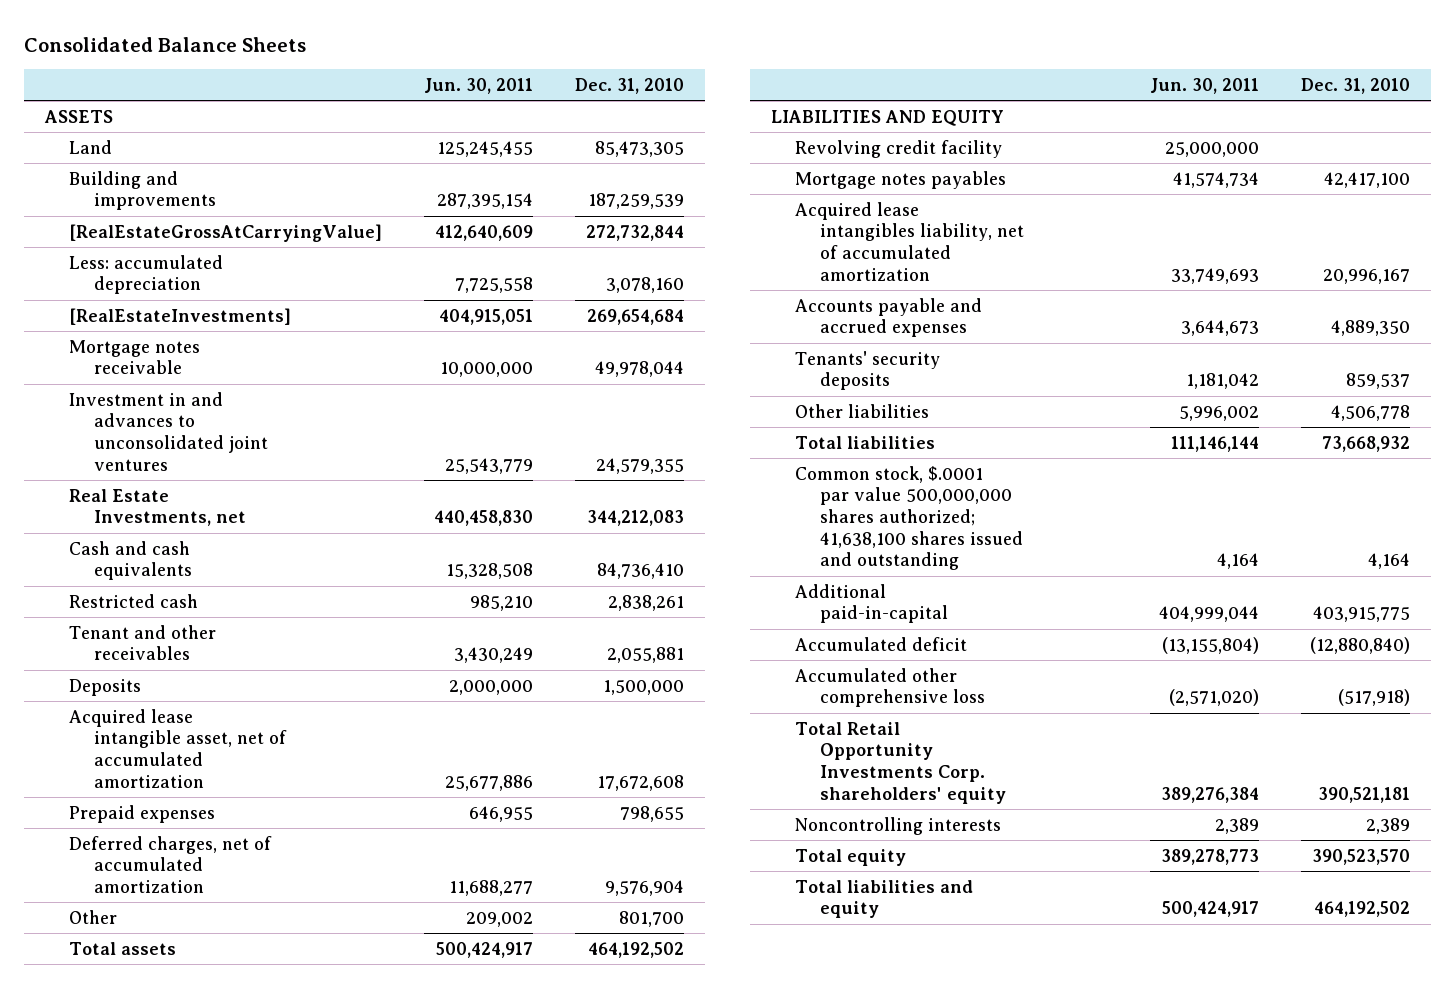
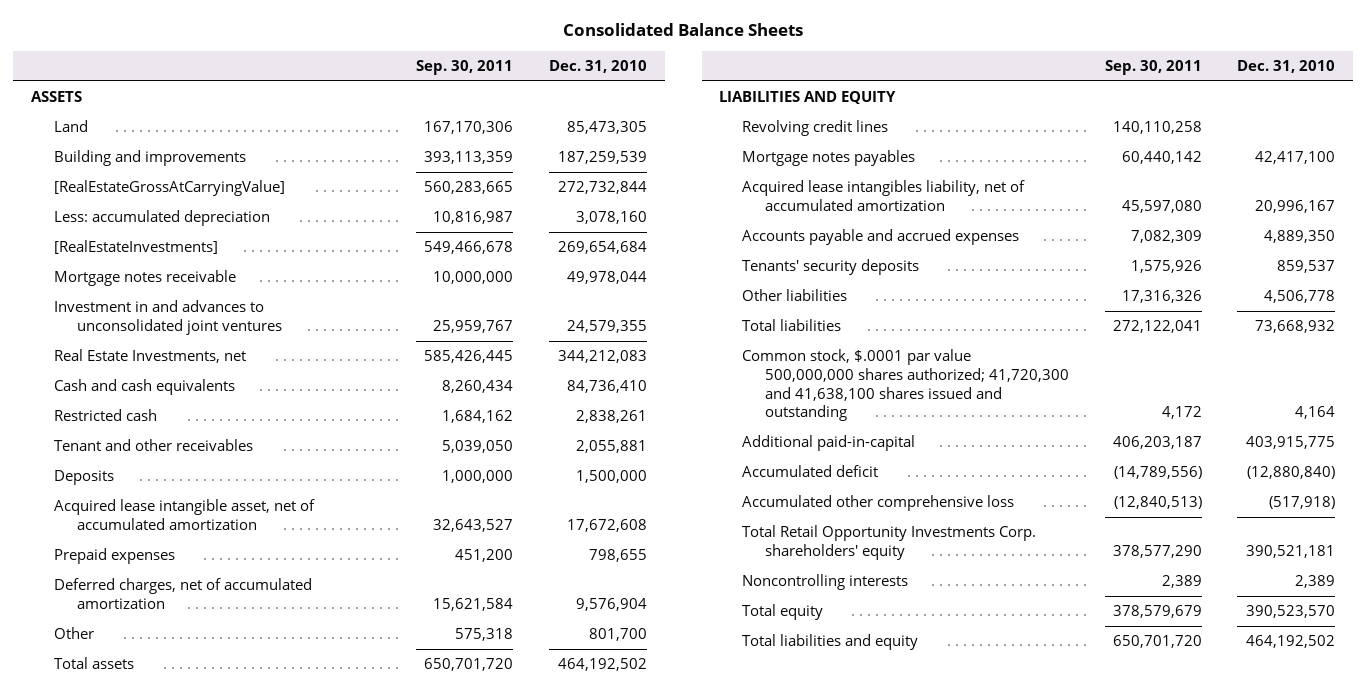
- | Jun. 30, 2011 | Dec. 31, 2010
+ | Sep. 30, 2011 | Dec. 31, 2010
- Revolving credit facility | 25,000,000 |
+ Revolving credit lines | 140,110,258 |
- Common stock, $.0001 par value 500,000,000 shares authorized; 41,638,100 shares issued and outstanding | 4,164 | 4,164
+ Common stock, $.0001 par value 500,000,000 shares authorized; 41,720,300 and 41,638,100 shares issued and outstanding | 4,172 | 4,164

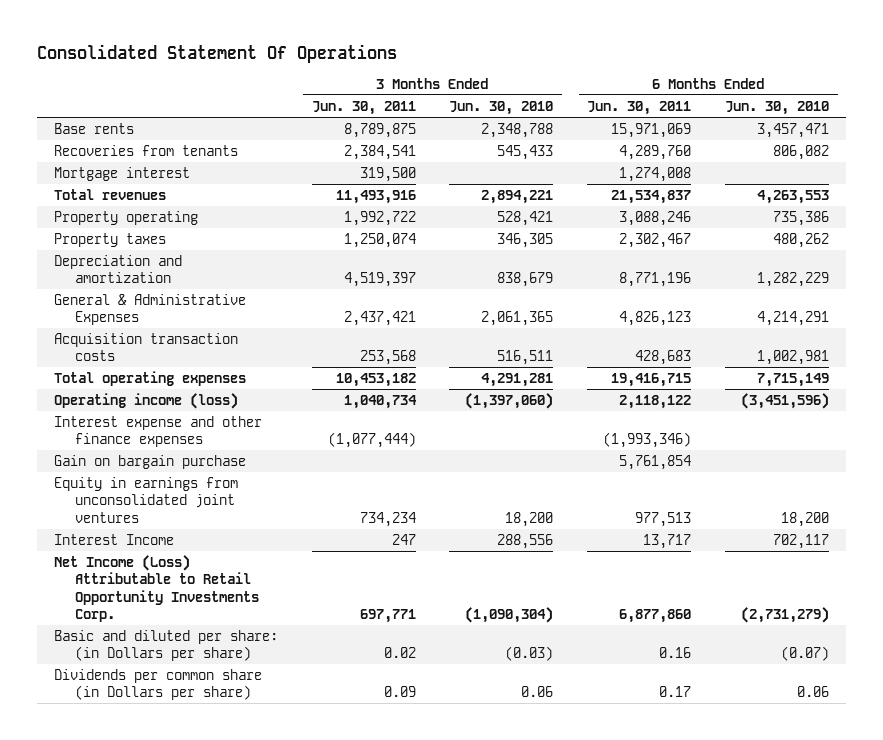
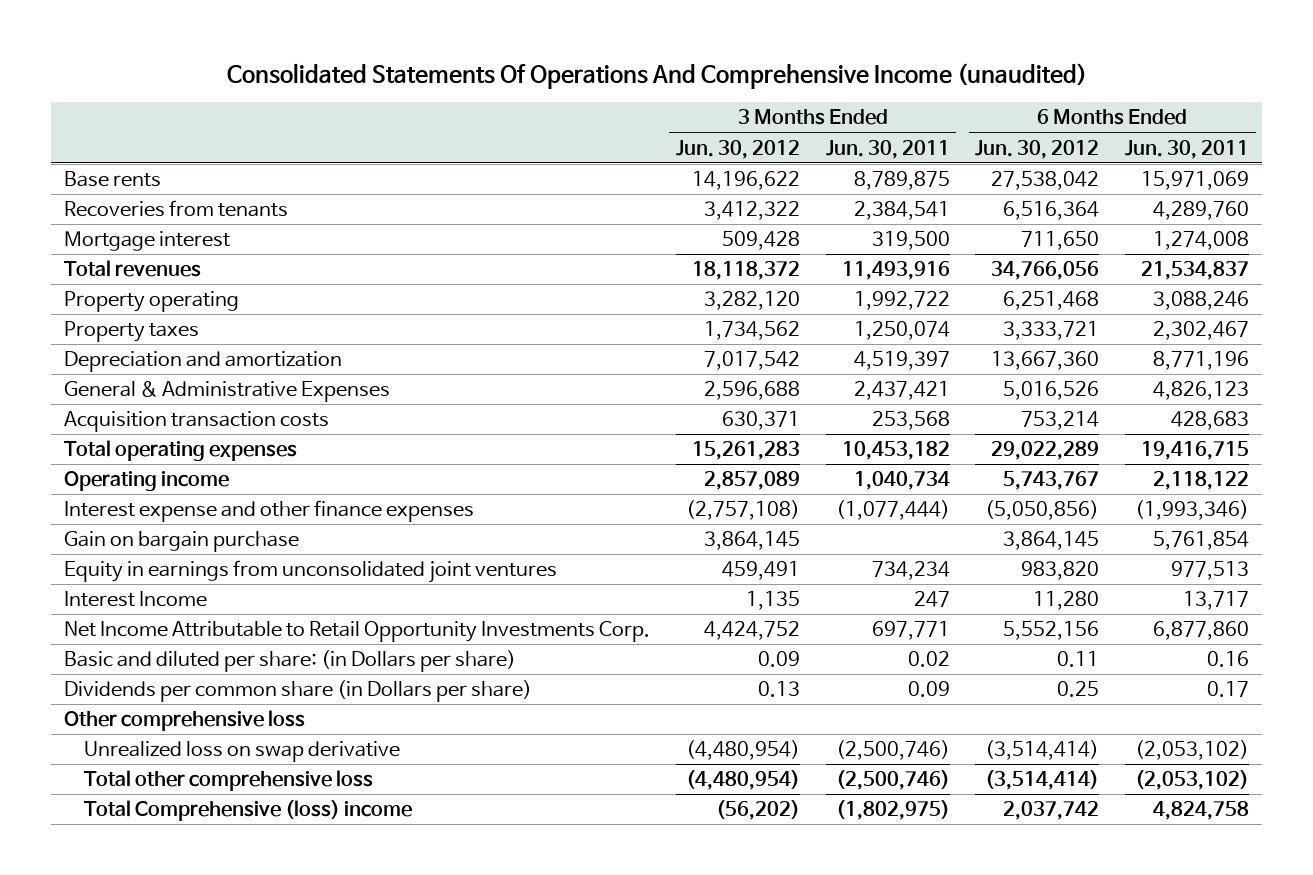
- Consolidated Statement Of Operations
+ Consolidated Statements Of Operations And Comprehensive Income (unaudited)
- | 3 Months Ended Jun. 30, 2011 | 3 Months Ended Jun. 30, 2010 | 6 Months Ended Jun. 30, 2011 | 6 Months Ended Jun. 30, 2010
+ | 3 Months Ended Jun. 30, 2012 | 3 Months Ended Jun. 30, 2011 | 6 Months Ended Jun. 30, 2012 | 6 Months Ended Jun. 30, 2011
- Operating income (loss) | 1,040,734 | (1,397,060) | 2,118,122 | (3,451,596)
+ Operating income | 2,857,089 | 1,040,734 | 5,743,767 | 2,118,122
- Net Income (Loss) Attributable to Retail Opportunity Investments Corp. | 697,771 | (1,090,304) | 6,877,860 | (2,731,279)
+ Net Income Attributable to Retail Opportunity Investments Corp. | 4,424,752 | 697,771 | 5,552,156 | 6,877,860
+ Other comprehensive loss
+ Unrealized loss on swap derivative | (4,480,954) | (2,500,746) | (3,514,414) | (2,053,102)
+ Total other comprehensive loss | (4,480,954) | (2,500,746) | (3,514,414) | (2,053,102)
+ Total Comprehensive (loss) income | (56,202) | (1,802,975) | 2,037,742 | 4,824,758

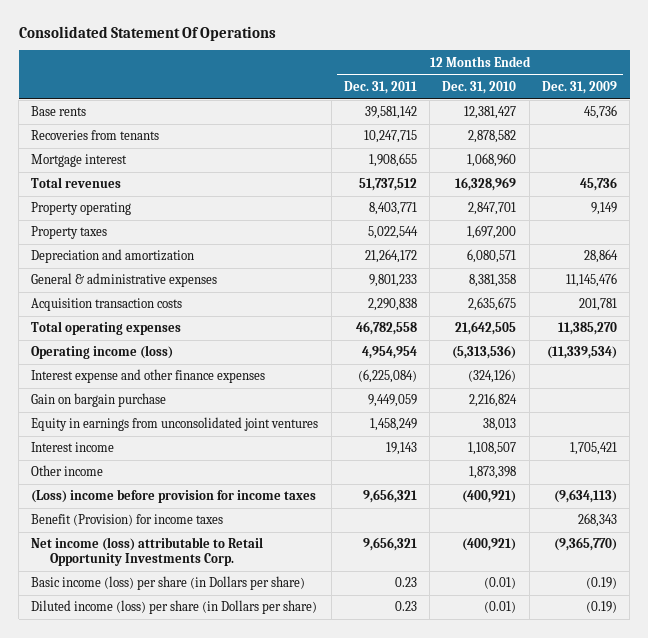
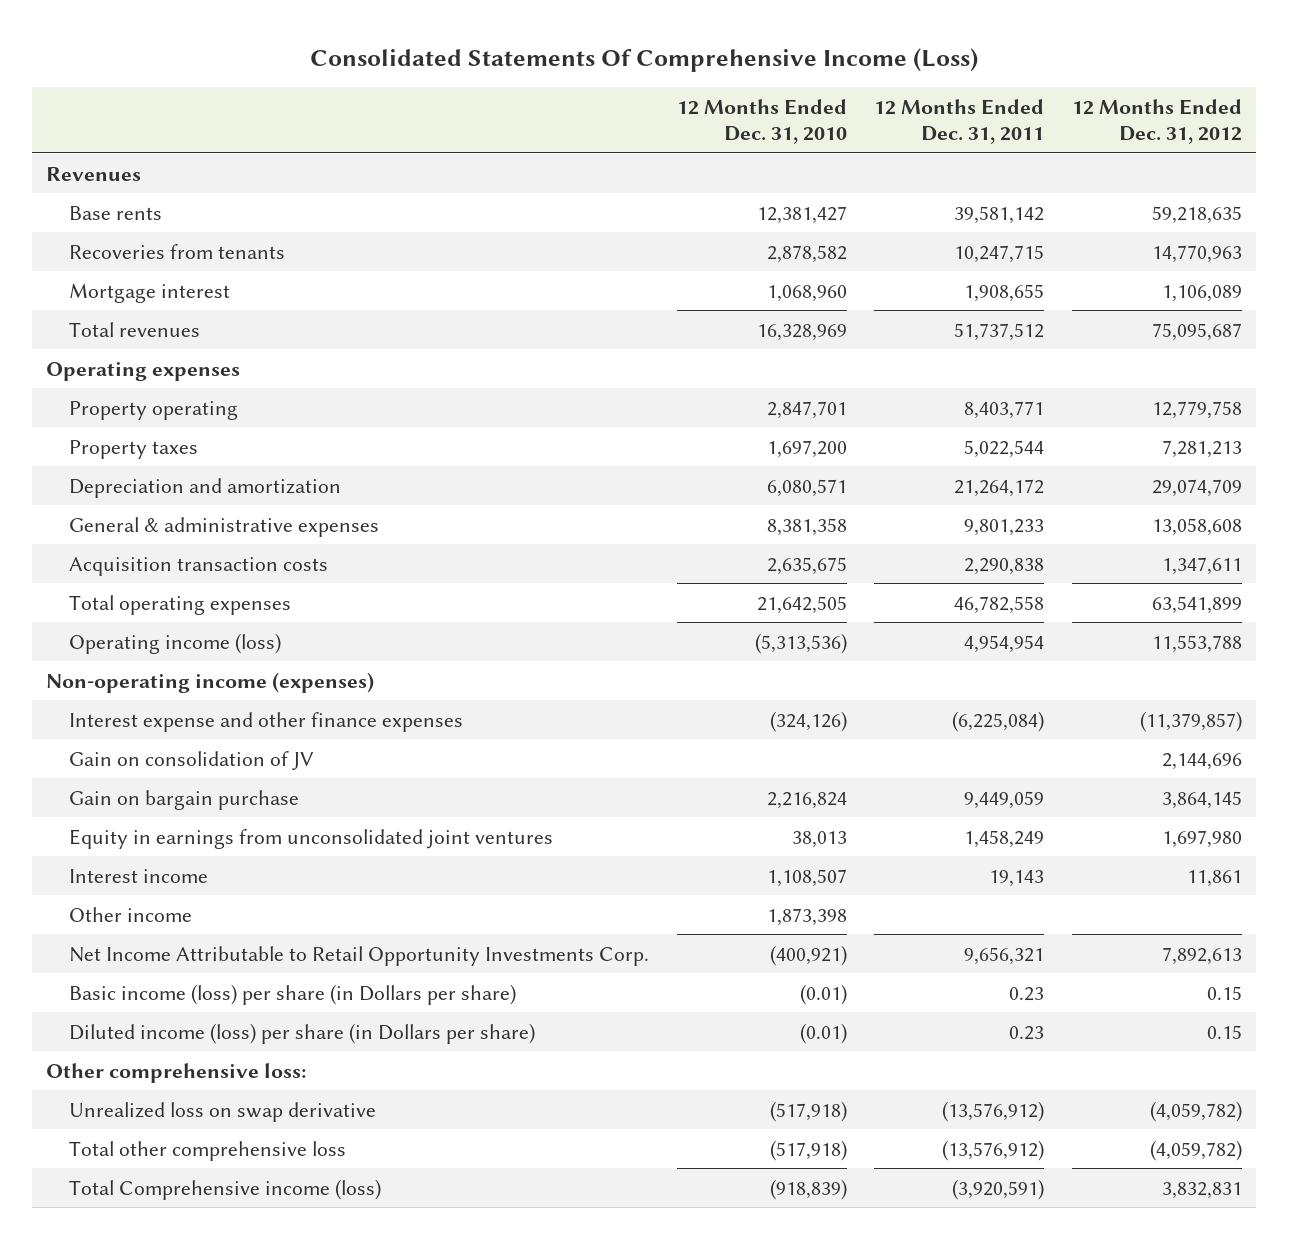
- Consolidated Statement Of Operations
+ Consolidated Statements Of Comprehensive Income (Loss)
- | 12 Months Ended Dec. 31, 2011 | 12 Months Ended Dec. 31, 2010 | 12 Months Ended Dec. 31, 2009
+ | 12 Months Ended Dec. 31, 2010 | 12 Months Ended Dec. 31, 2011 | 12 Months Ended Dec. 31, 2012
+ Revenues
+ Operating expenses
+ Non-operating income (expenses)
+ Gain on consolidation of JV | | | 2,144,696
- (Loss) income before provision for income taxes | 9,656,321 | (400,921) | (9,634,113)
- Benefit (Provision) for income taxes | | | 268,343
- Net income (loss) attributable to Retail Opportunity Investments Corp. | 9,656,321 | (400,921) | (9,365,770)
+ Net Income Attributable to Retail Opportunity Investments Corp. | (400,921) | 9,656,321 | 7,892,613
+ Other comprehensive loss:
+ Unrealized loss on swap derivative | (517,918) | (13,576,912) | (4,059,782)
+ Total other comprehensive loss | (517,918) | (13,576,912) | (4,059,782)
+ Total Comprehensive income (loss) | (918,839) | (3,920,591) | 3,832,831

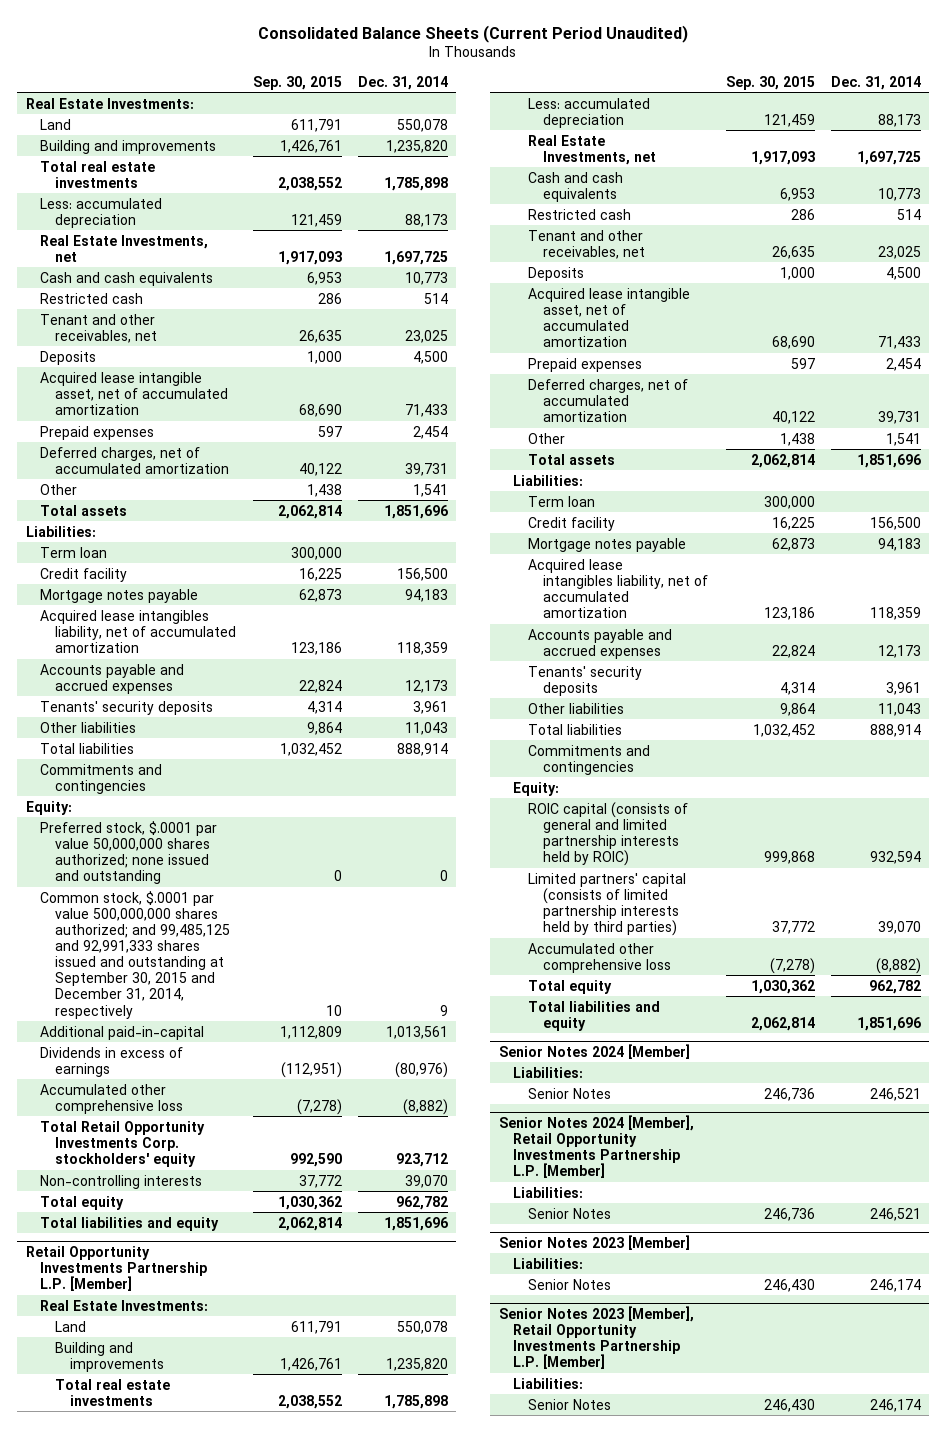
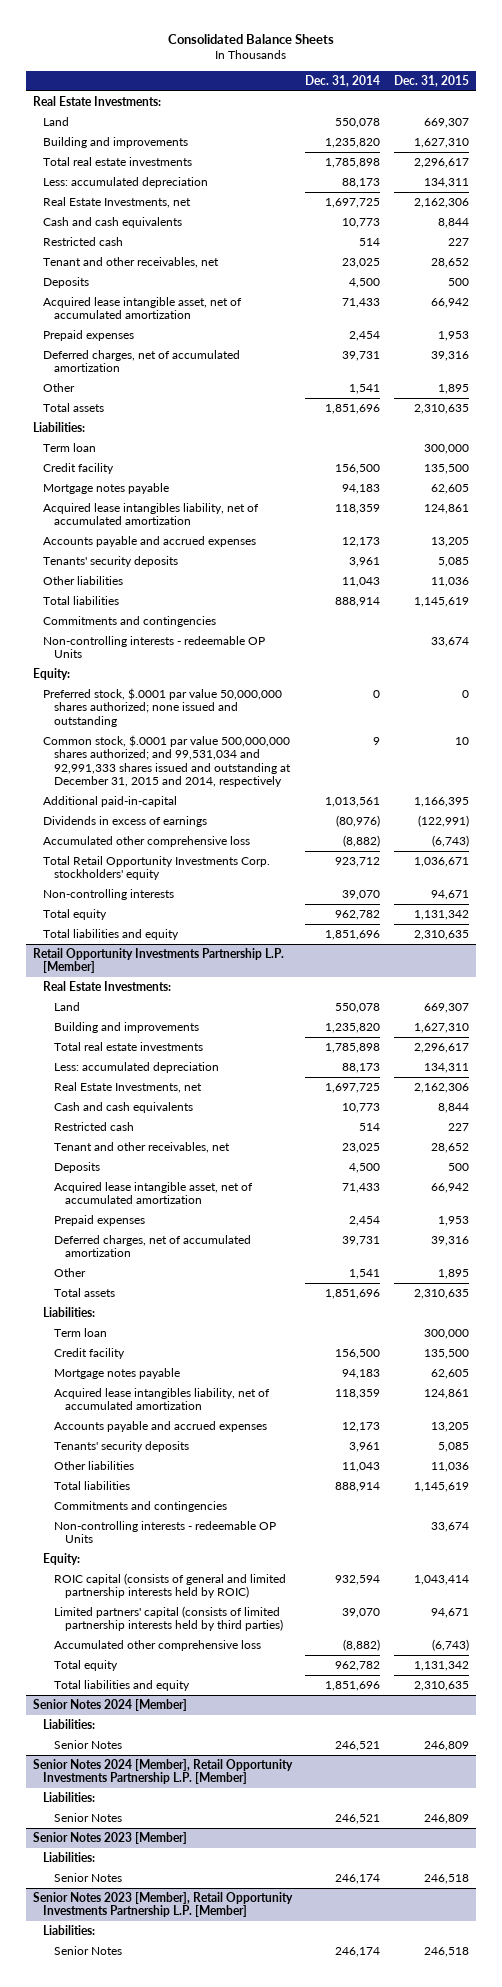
- Consolidated Balance Sheets (Current Period Unaudited)
+ Consolidated Balance Sheets
- | Sep. 30, 2015 | Dec. 31, 2014
+ | Dec. 31, 2014 | Dec. 31, 2015
+ Non-controlling interests - redeemable OP Units | | 33,674
- Common stock, $.0001 par value 500,000,000 shares authorized; and 99,485,125 and 92,991,333 shares issued and outstanding at September 30, 2015 and December 31, 2014, respectively | 10 | 9
+ Common stock, $.0001 par value 500,000,000 shares authorized; and 99,531,034 and 92,991,333 shares issued and outstanding at December 31, 2015 and 2014, respectively | 9 | 10
@ Retail Opportunity Investments Partnership L.P. [Member]
+ Non-controlling interests - redeemable OP Units | | 33,674

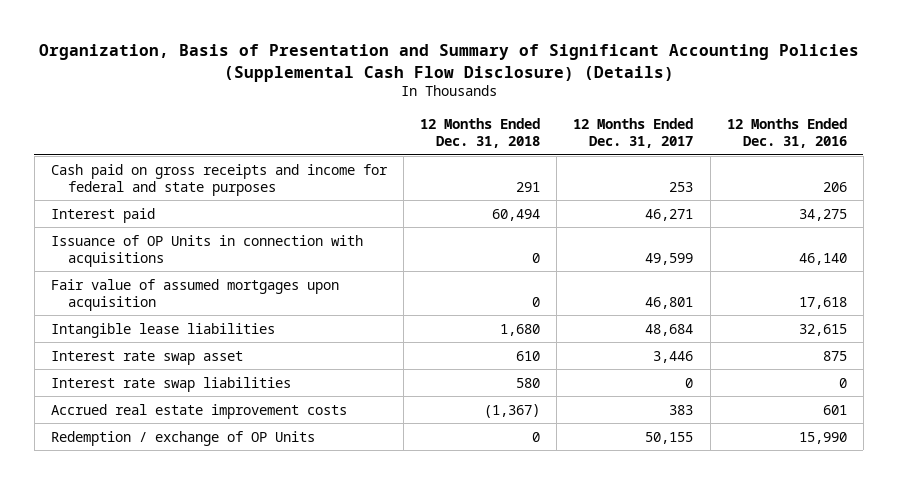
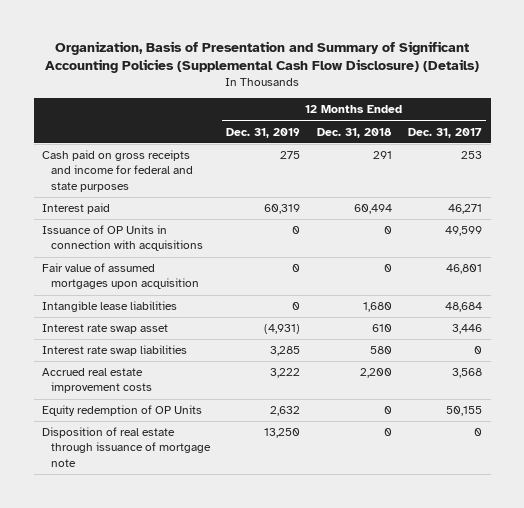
- | 12 Months Ended Dec. 31, 2018 | 12 Months Ended Dec. 31, 2017 | 12 Months Ended Dec. 31, 2016
+ | 12 Months Ended Dec. 31, 2019 | 12 Months Ended Dec. 31, 2018 | 12 Months Ended Dec. 31, 2017
- Accrued real estate improvement costs | (1,367) | 383 | 601
- Redemption / exchange of OP Units | 0 | 50,155 | 15,990
+ Accrued real estate improvement costs | 3,222 | 2,200 | 3,568
+ Equity redemption of OP Units | 2,632 | 0 | 50,155
+ Disposition of real estate through issuance of mortgage note | 13,250 | 0 | 0

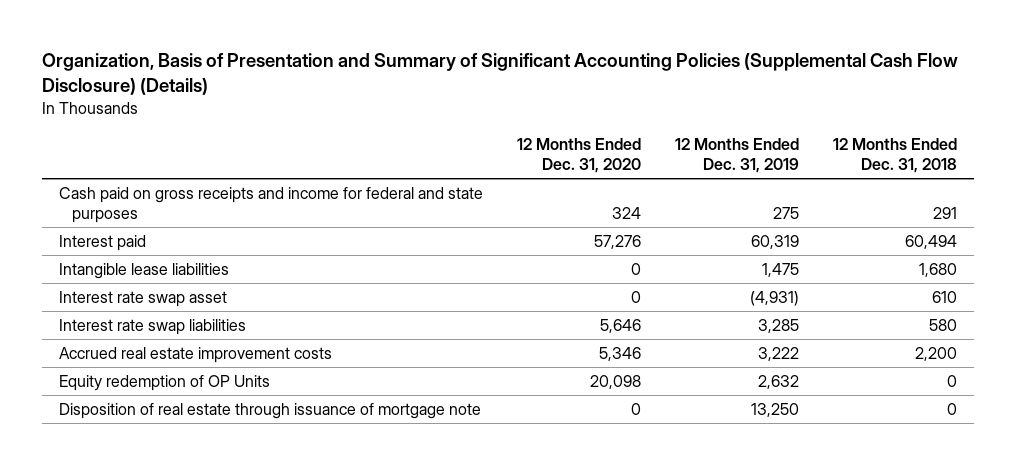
- | 12 Months Ended Dec. 31, 2019 | 12 Months Ended Dec. 31, 2018 | 12 Months Ended Dec. 31, 2017
+ | 12 Months Ended Dec. 31, 2020 | 12 Months Ended Dec. 31, 2019 | 12 Months Ended Dec. 31, 2018
- Issuance of OP Units in connection with acquisitions | 0 | 0 | 49,599
- Fair value of assumed mortgages upon acquisition | 0 | 0 | 46,801
- Intangible lease liabilities | 0 | 1,680 | 48,684
+ Intangible lease liabilities | 0 | 1,475 | 1,680

